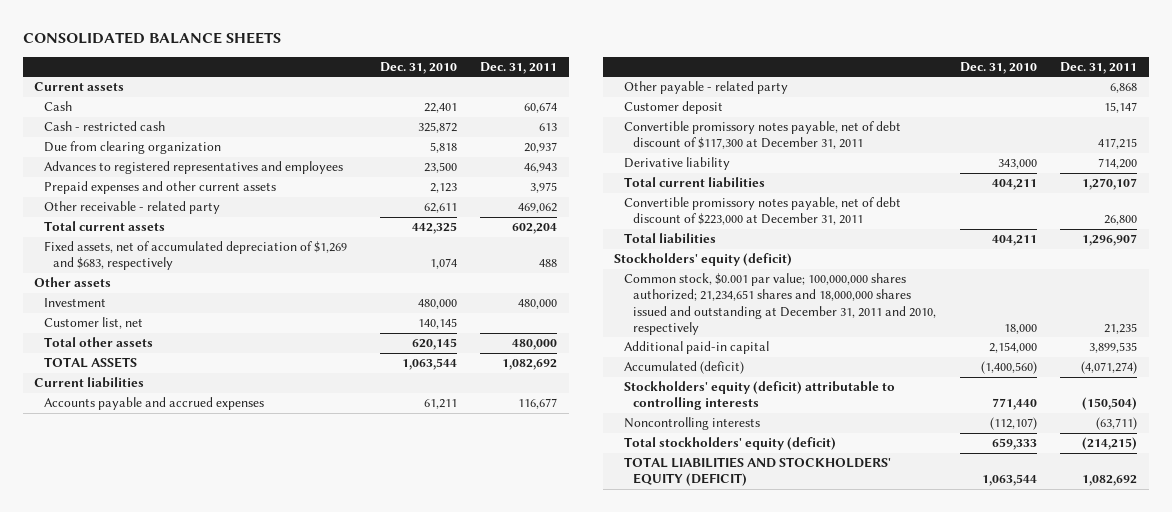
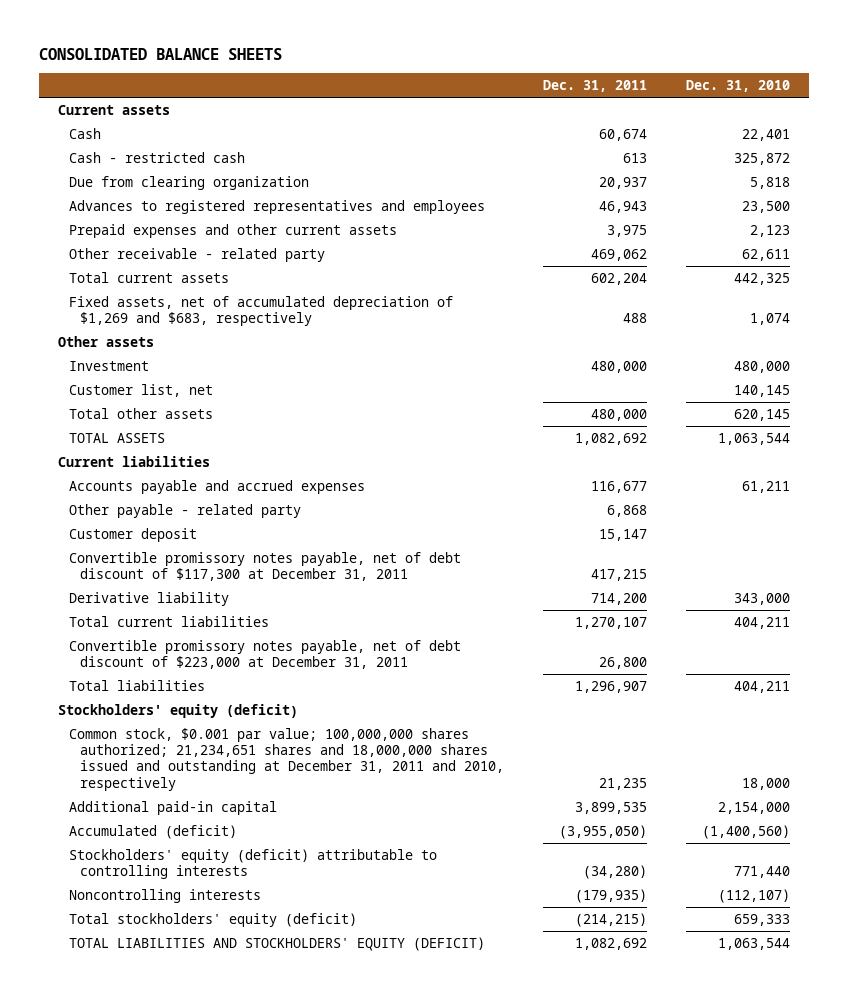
- | Dec. 31, 2010 | Dec. 31, 2011
+ | Dec. 31, 2011 | Dec. 31, 2010
- Accumulated (deficit) | (1,400,560) | (4,071,274)
- Stockholders' equity (deficit) attributable to controlling interests | 771,440 | (150,504)
- Noncontrolling interests | (112,107) | (63,711)
+ Accumulated (deficit) | (3,955,050) | (1,400,560)
+ Stockholders' equity (deficit) attributable to controlling interests | (34,280) | 771,440
+ Noncontrolling interests | (179,935) | (112,107)

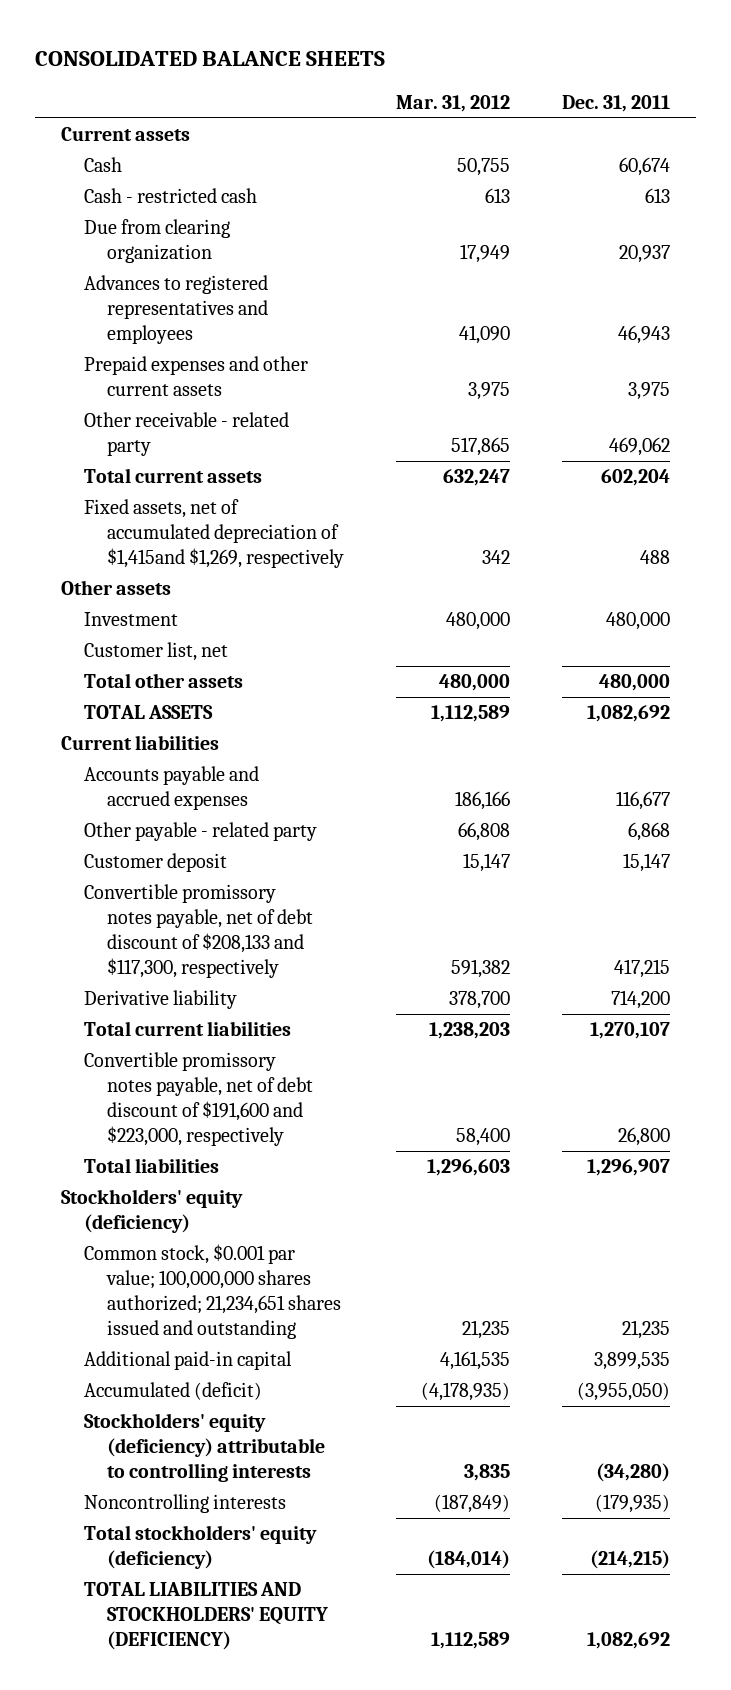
- | Dec. 31, 2011 | Dec. 31, 2010
+ | Mar. 31, 2012 | Dec. 31, 2011
- Fixed assets, net of accumulated depreciation of $1,269 and $683, respectively | 488 | 1,074
+ Fixed assets, net of accumulated depreciation of $1,415and $1,269, respectively | 342 | 488
- Convertible promissory notes payable, net of debt discount of $117,300 at December 31, 2011 | 417,215 |
+ Convertible promissory notes payable, net of debt discount of $208,133 and $117,300, respectively | 591,382 | 417,215
- Convertible promissory notes payable, net of debt discount of $223,000 at December 31, 2011 | 26,800 |
+ Convertible promissory notes payable, net of debt discount of $191,600 and $223,000, respectively | 58,400 | 26,800
- Stockholders' equity (deficit)
- Common stock, $0.001 par value; 100,000,000 shares authorized; 21,234,651 shares and 18,000,000 shares issued and outstanding at December 31, 2011 and 2010, respectively | 21,235 | 18,000
+ Stockholders' equity (deficiency)
+ Common stock, $0.001 par value; 100,000,000 shares authorized; 21,234,651 shares issued and outstanding | 21,235 | 21,235
- Stockholders' equity (deficit) attributable to controlling interests | (34,280) | 771,440
+ Stockholders' equity (deficiency) attributable to controlling interests | 3,835 | (34,280)
- Total stockholders' equity (deficit) | (214,215) | 659,333
- TOTAL LIABILITIES AND STOCKHOLDERS' EQUITY (DEFICIT) | 1,082,692 | 1,063,544
+ Total stockholders' equity (deficiency) | (184,014) | (214,215)
+ TOTAL LIABILITIES AND STOCKHOLDERS' EQUITY (DEFICIENCY) | 1,112,589 | 1,082,692

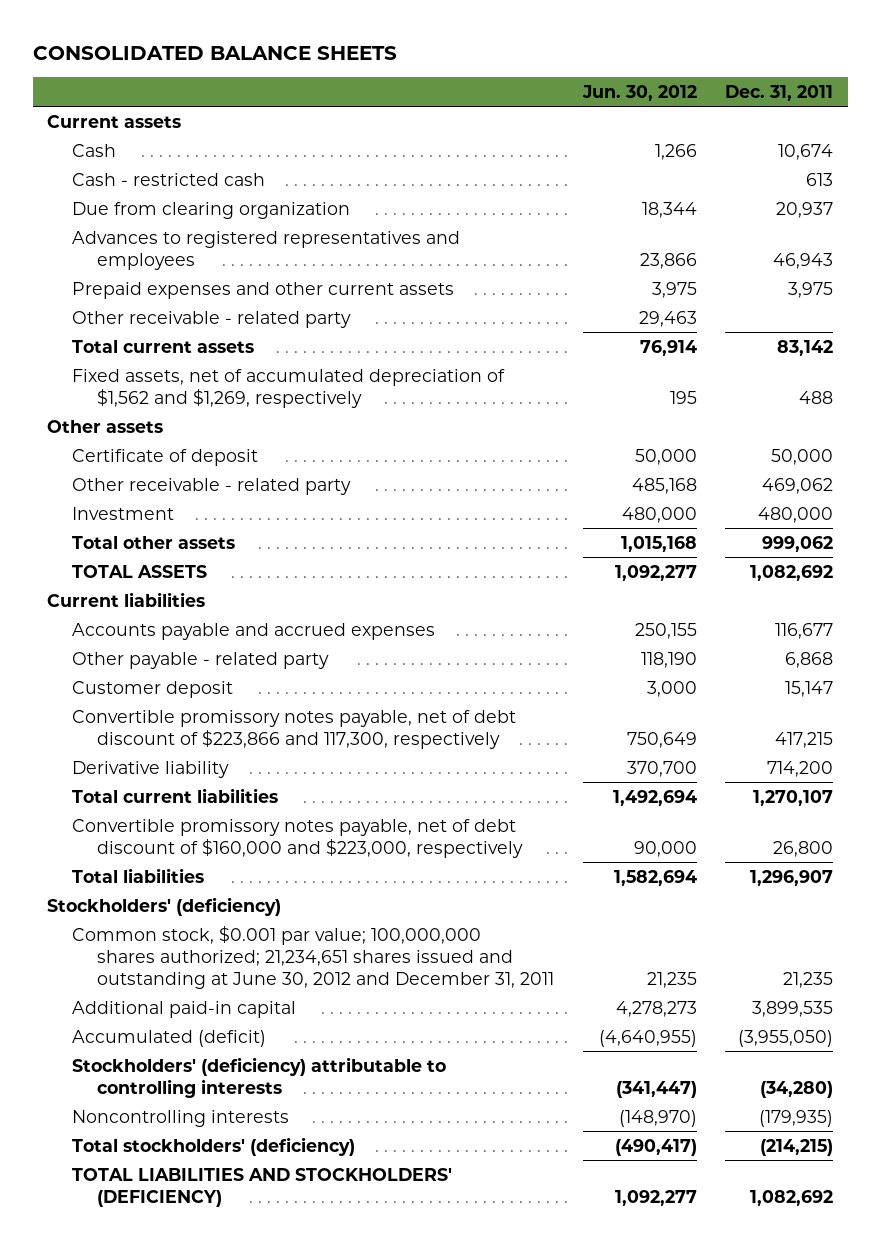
- | Mar. 31, 2012 | Dec. 31, 2011
+ | Jun. 30, 2012 | Dec. 31, 2011
- Cash | 50,755 | 60,674
+ Cash | 1,266 | 10,674
- Total current assets | 632,247 | 602,204
- Fixed assets, net of accumulated depreciation of $1,415and $1,269, respectively | 342 | 488
+ Other receivable - related party | 29,463 |
+ Total current assets | 76,914 | 83,142
+ Fixed assets, net of accumulated depreciation of $1,562 and $1,269, respectively | 195 | 488
+ Certificate of deposit | 50,000 | 50,000
moved down: Other receivable - related party | 485,168 | 469,062
- Customer list, net
- Total other assets | 480,000 | 480,000
+ Total other assets | 1,015,168 | 999,062
- Convertible promissory notes payable, net of debt discount of $208,133 and $117,300, respectively | 591,382 | 417,215
+ Convertible promissory notes payable, net of debt discount of $223,866 and 117,300, respectively | 750,649 | 417,215
- Convertible promissory notes payable, net of debt discount of $191,600 and $223,000, respectively | 58,400 | 26,800
+ Convertible promissory notes payable, net of debt discount of $160,000 and $223,000, respectively | 90,000 | 26,800
- Stockholders' equity (deficiency)
- Common stock, $0.001 par value; 100,000,000 shares authorized; 21,234,651 shares issued and outstanding | 21,235 | 21,235
+ Stockholders' (deficiency)
+ Common stock, $0.001 par value; 100,000,000 shares authorized; 21,234,651 shares issued and outstanding at June 30, 2012 and December 31, 2011 | 21,235 | 21,235
- Stockholders' equity (deficiency) attributable to controlling interests | 3,835 | (34,280)
+ Stockholders' (deficiency) attributable to controlling interests | (341,447) | (34,280)
- Total stockholders' equity (deficiency) | (184,014) | (214,215)
- TOTAL LIABILITIES AND STOCKHOLDERS' EQUITY (DEFICIENCY) | 1,112,589 | 1,082,692
+ Total stockholders' (deficiency) | (490,417) | (214,215)
+ TOTAL LIABILITIES AND STOCKHOLDERS' (DEFICIENCY) | 1,092,277 | 1,082,692

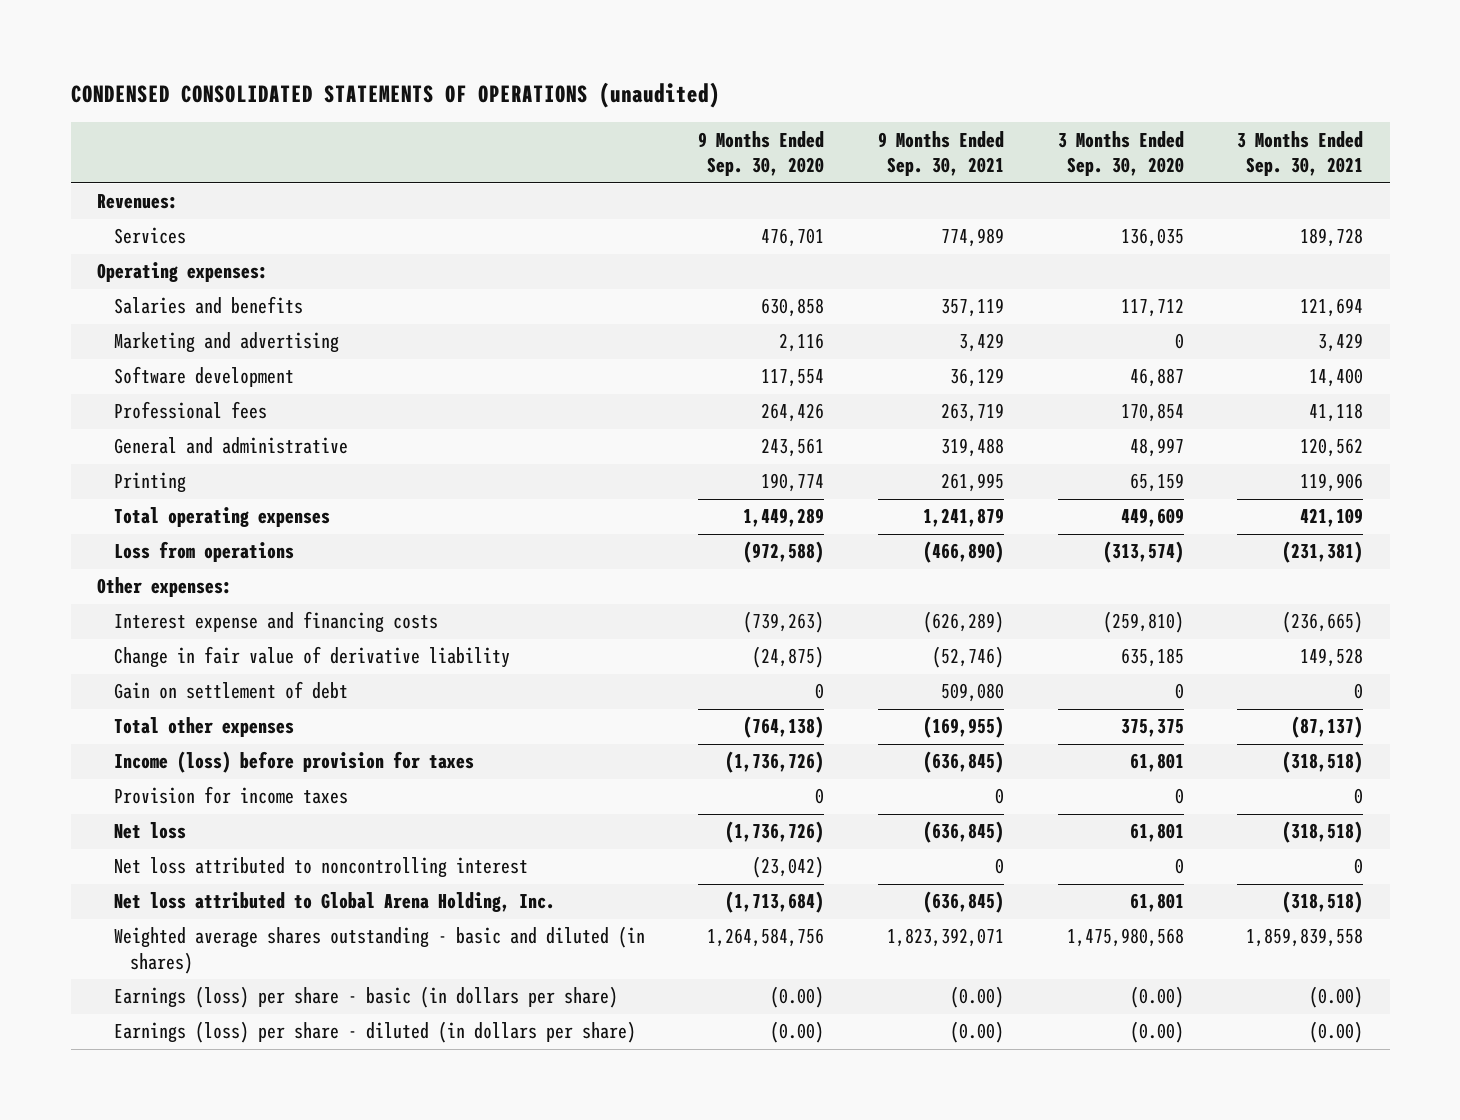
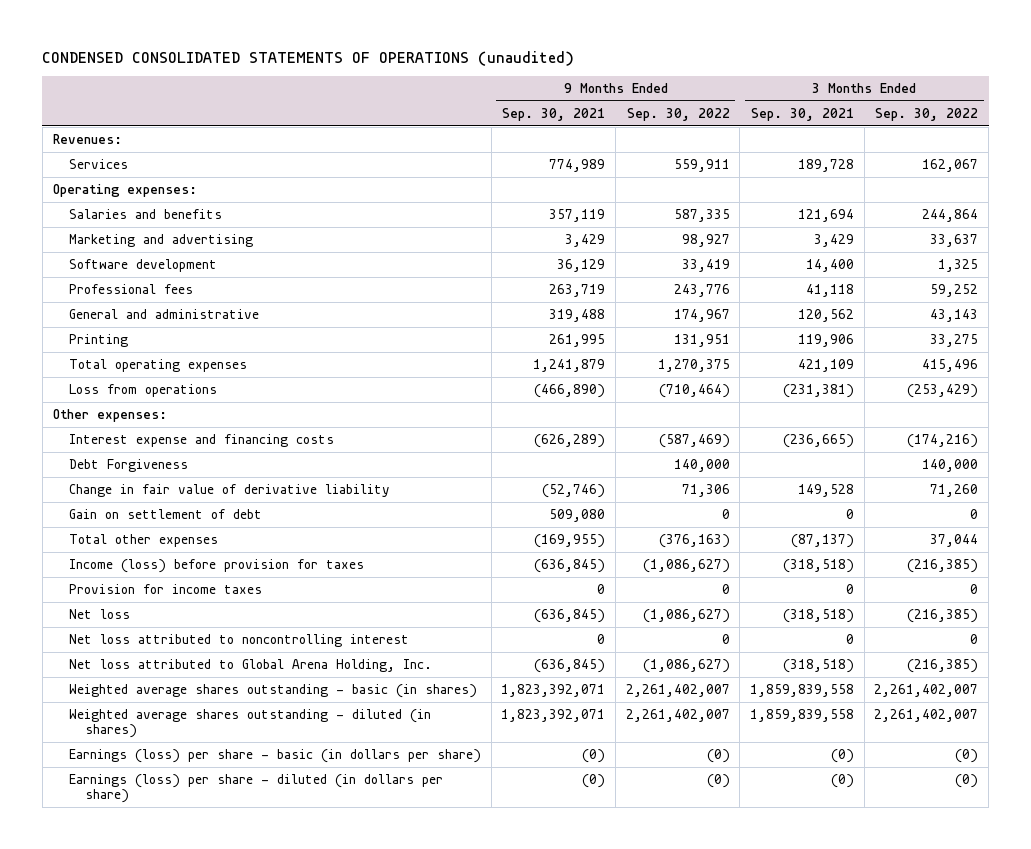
- | 9 Months Ended Sep. 30, 2020 | 9 Months Ended Sep. 30, 2021 | 3 Months Ended Sep. 30, 2020 | 3 Months Ended Sep. 30, 2021
+ | 9 Months Ended Sep. 30, 2021 | 9 Months Ended Sep. 30, 2022 | 3 Months Ended Sep. 30, 2021 | 3 Months Ended Sep. 30, 2022
+ Debt Forgiveness | | 140,000 | | 140,000
- Weighted average shares outstanding - basic and diluted (in shares) | 1,264,584,756 | 1,823,392,071 | 1,475,980,568 | 1,859,839,558
- Earnings (loss) per share - basic (in dollars per share) | (0.00) | (0.00) | (0.00) | (0.00)
- Earnings (loss) per share - diluted (in dollars per share) | (0.00) | (0.00) | (0.00) | (0.00)
+ Weighted average shares outstanding - basic (in shares) | 1,823,392,071 | 2,261,402,007 | 1,859,839,558 | 2,261,402,007
+ Weighted average shares outstanding - diluted (in shares) | 1,823,392,071 | 2,261,402,007 | 1,859,839,558 | 2,261,402,007
+ Earnings (loss) per share - basic (in dollars per share) | (0) | (0) | (0) | (0)
+ Earnings (loss) per share - diluted (in dollars per share) | (0) | (0) | (0) | (0)

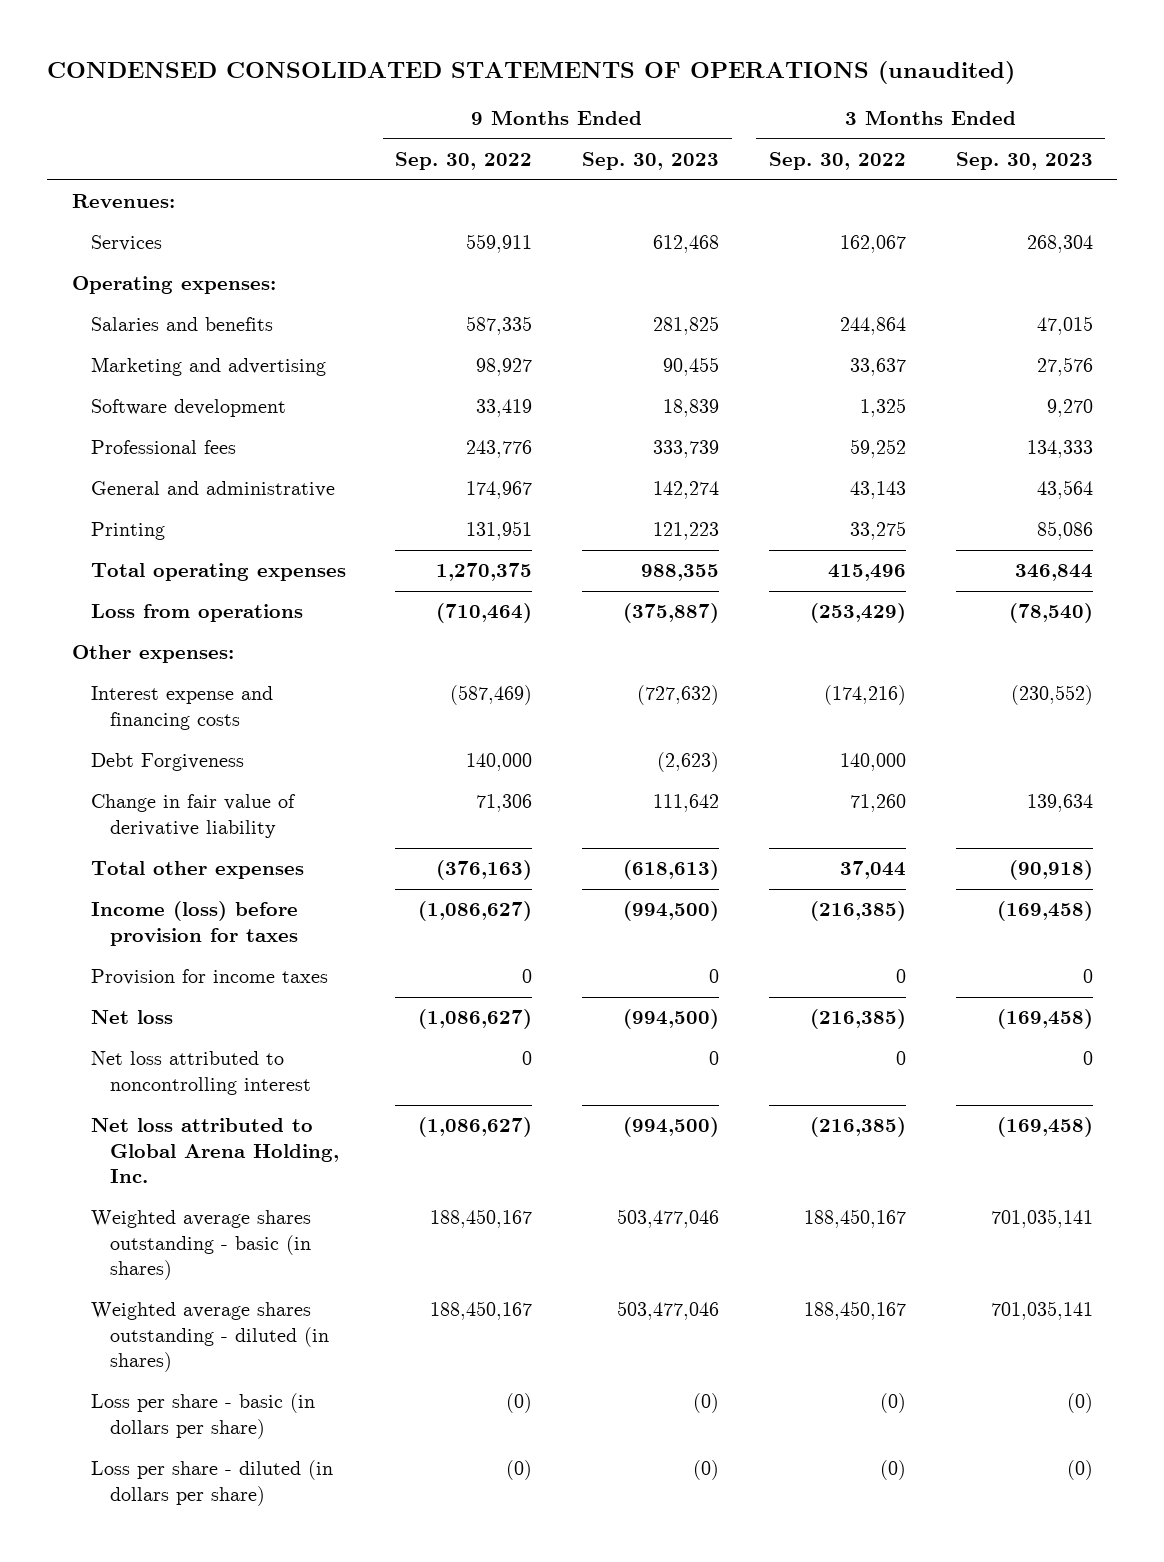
- | 9 Months Ended Sep. 30, 2021 | 9 Months Ended Sep. 30, 2022 | 3 Months Ended Sep. 30, 2021 | 3 Months Ended Sep. 30, 2022
+ | 9 Months Ended Sep. 30, 2022 | 9 Months Ended Sep. 30, 2023 | 3 Months Ended Sep. 30, 2022 | 3 Months Ended Sep. 30, 2023
- Gain on settlement of debt | 509,080 | 0 | 0 | 0
- Weighted average shares outstanding - basic (in shares) | 1,823,392,071 | 2,261,402,007 | 1,859,839,558 | 2,261,402,007
- Weighted average shares outstanding - diluted (in shares) | 1,823,392,071 | 2,261,402,007 | 1,859,839,558 | 2,261,402,007
- Earnings (loss) per share - basic (in dollars per share) | (0) | (0) | (0) | (0)
- Earnings (loss) per share - diluted (in dollars per share) | (0) | (0) | (0) | (0)
+ Weighted average shares outstanding - basic (in shares) | 188,450,167 | 503,477,046 | 188,450,167 | 701,035,141
+ Weighted average shares outstanding - diluted (in shares) | 188,450,167 | 503,477,046 | 188,450,167 | 701,035,141
+ Loss per share - basic (in dollars per share) | (0) | (0) | (0) | (0)
+ Loss per share - diluted (in dollars per share) | (0) | (0) | (0) | (0)

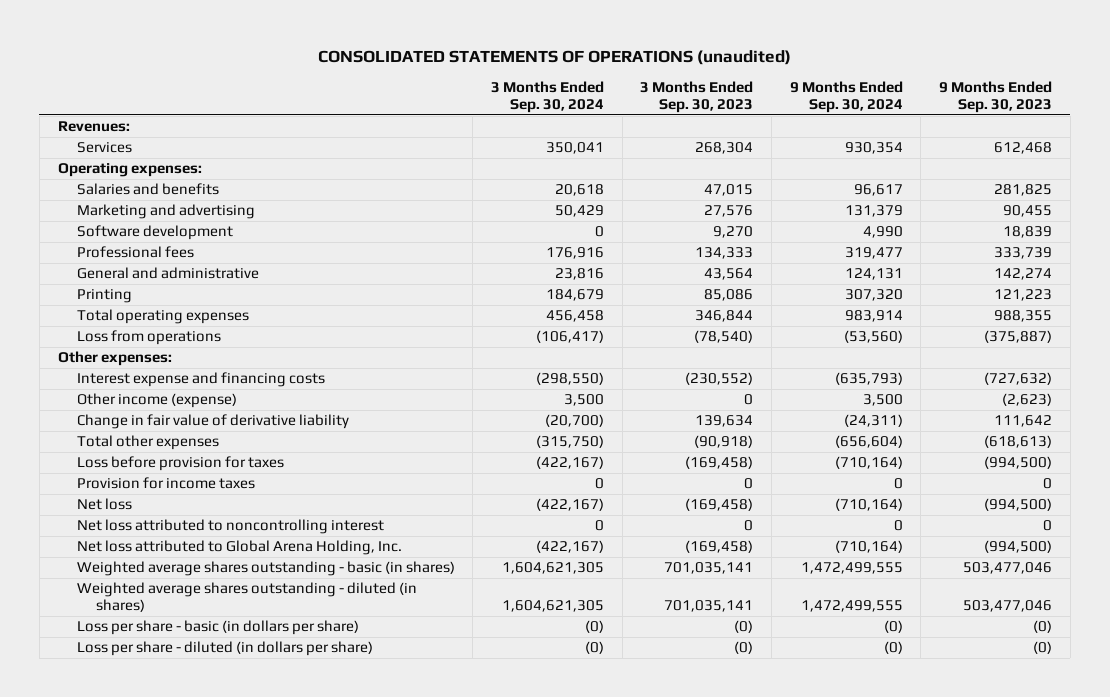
- CONDENSED CONSOLIDATED STATEMENTS OF OPERATIONS (unaudited)
+ CONSOLIDATED STATEMENTS OF OPERATIONS (unaudited)
- | 9 Months Ended Sep. 30, 2022 | 9 Months Ended Sep. 30, 2023 | 3 Months Ended Sep. 30, 2022 | 3 Months Ended Sep. 30, 2023
+ | 3 Months Ended Sep. 30, 2024 | 3 Months Ended Sep. 30, 2023 | 9 Months Ended Sep. 30, 2024 | 9 Months Ended Sep. 30, 2023
- Debt Forgiveness | 140,000 | (2,623) | 140,000 |
+ Other income (expense) | 3,500 | 0 | 3,500 | (2,623)
- Income (loss) before provision for taxes | (1,086,627) | (994,500) | (216,385) | (169,458)
+ Loss before provision for taxes | (422,167) | (169,458) | (710,164) | (994,500)

